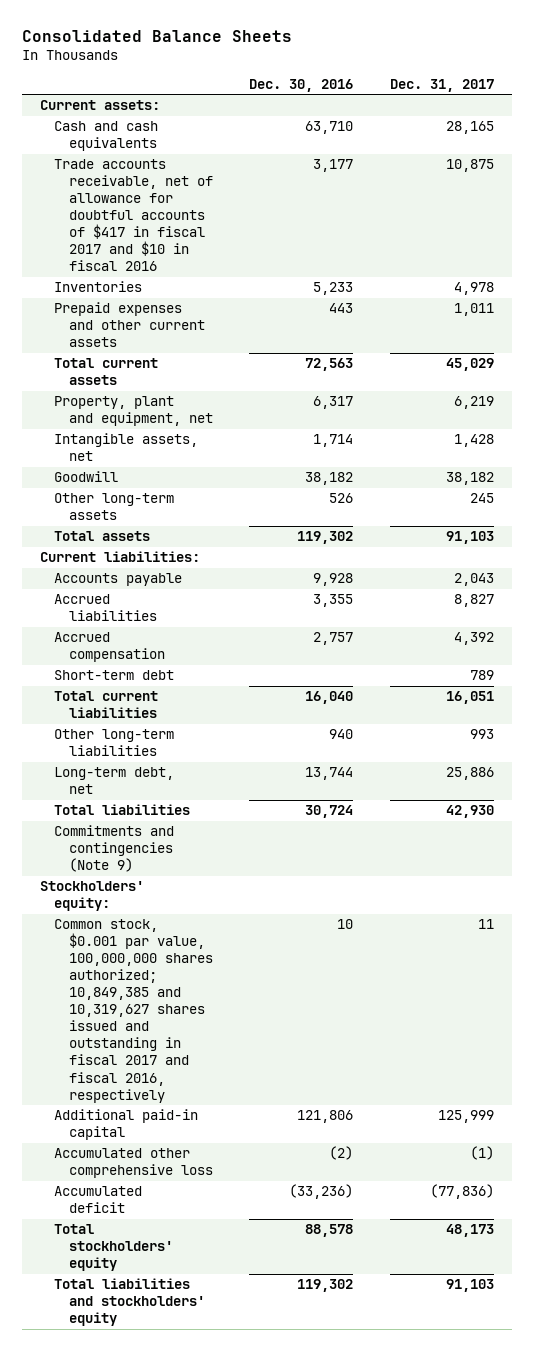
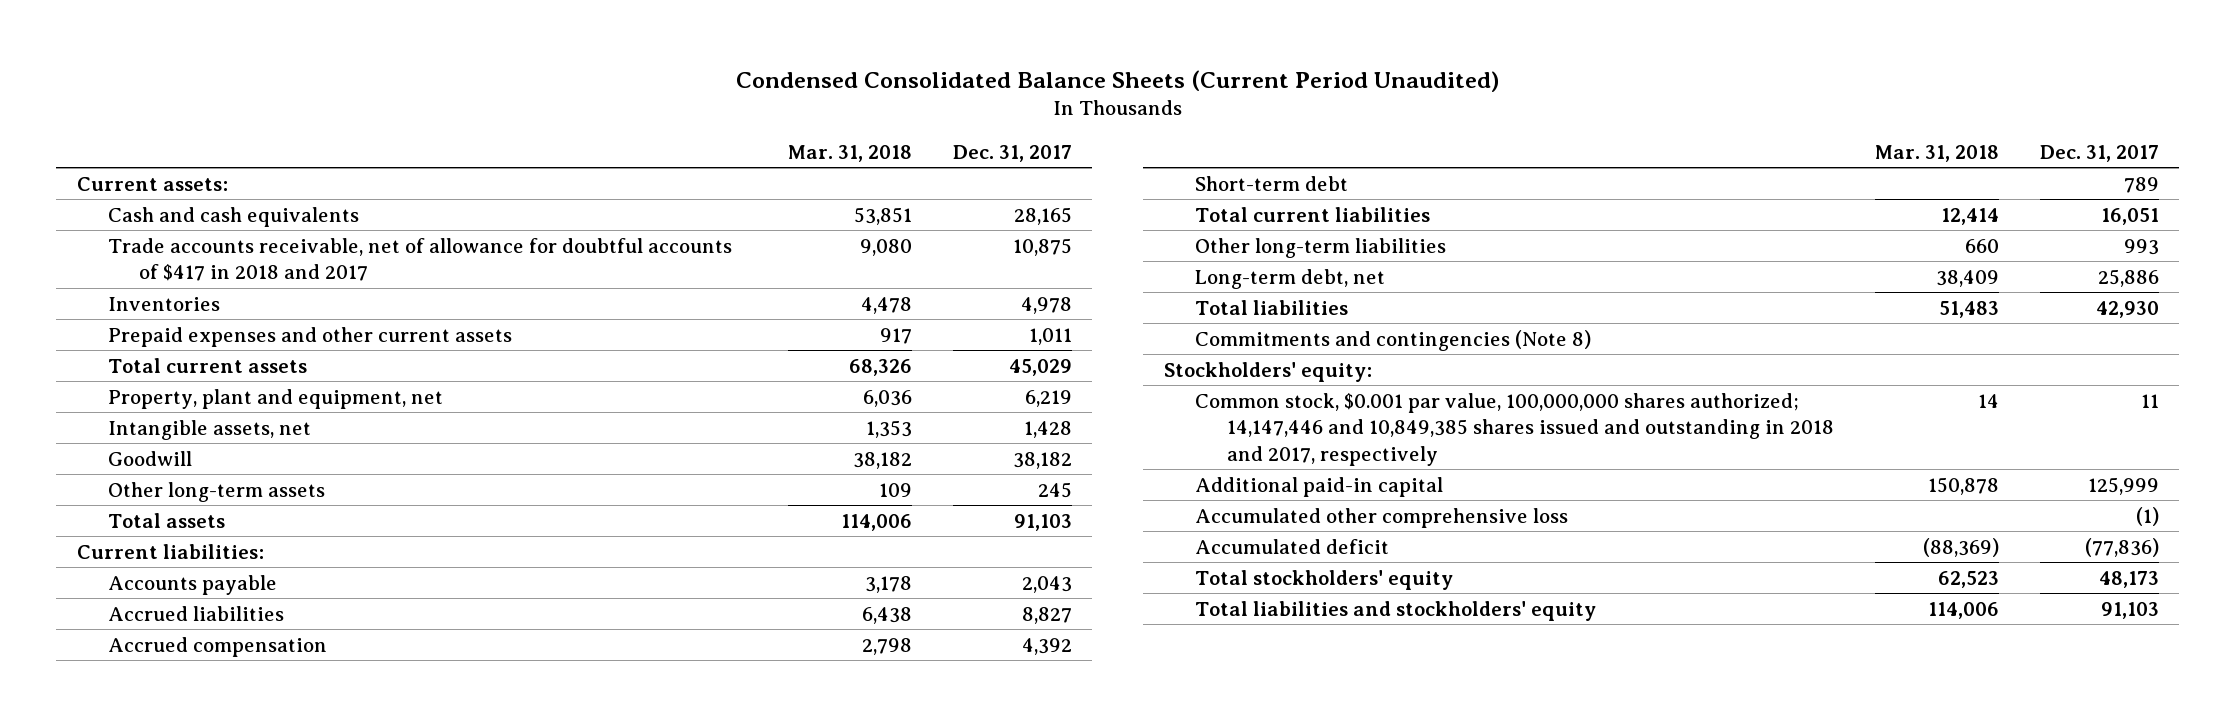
- Consolidated Balance Sheets
+ Condensed Consolidated Balance Sheets (Current Period Unaudited)
- | Dec. 30, 2016 | Dec. 31, 2017
+ | Mar. 31, 2018 | Dec. 31, 2017
- Trade accounts receivable, net of allowance for doubtful accounts of $417 in fiscal 2017 and $10 in fiscal 2016 | 3,177 | 10,875
+ Trade accounts receivable, net of allowance for doubtful accounts of $417 in 2018 and 2017 | 9,080 | 10,875
- Commitments and contingencies (Note 9)
+ Commitments and contingencies (Note 8)
- Common stock, $0.001 par value, 100,000,000 shares authorized; 10,849,385 and 10,319,627 shares issued and outstanding in fiscal 2017 and fiscal 2016, respectively | 10 | 11
+ Common stock, $0.001 par value, 100,000,000 shares authorized; 14,147,446 and 10,849,385 shares issued and outstanding in 2018 and 2017, respectively | 14 | 11

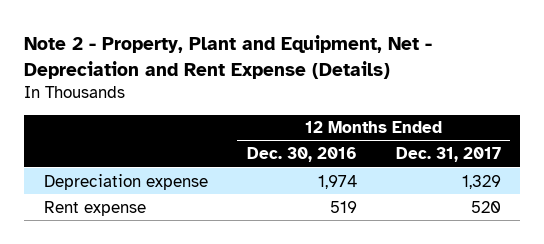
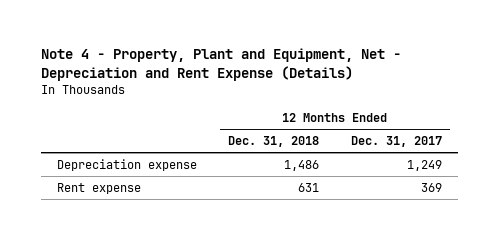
- Note 2 - Property, Plant and Equipment, Net - Depreciation and Rent Expense (Details)
+ Note 4 - Property, Plant and Equipment, Net - Depreciation and Rent Expense (Details)
- | 12 Months Ended Dec. 30, 2016 | 12 Months Ended Dec. 31, 2017
+ | 12 Months Ended Dec. 31, 2018 | 12 Months Ended Dec. 31, 2017
- Depreciation expense | 1,974 | 1,329
- Rent expense | 519 | 520
+ Depreciation expense | 1,486 | 1,249
+ Rent expense | 631 | 369

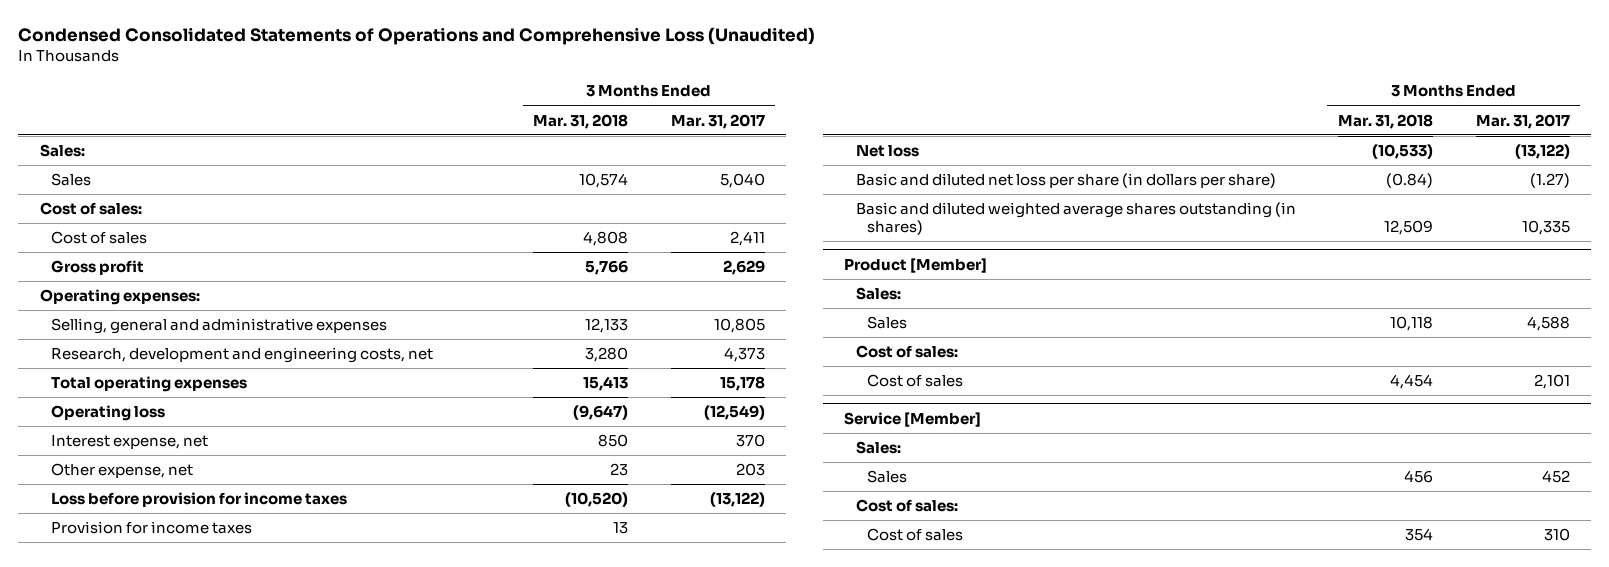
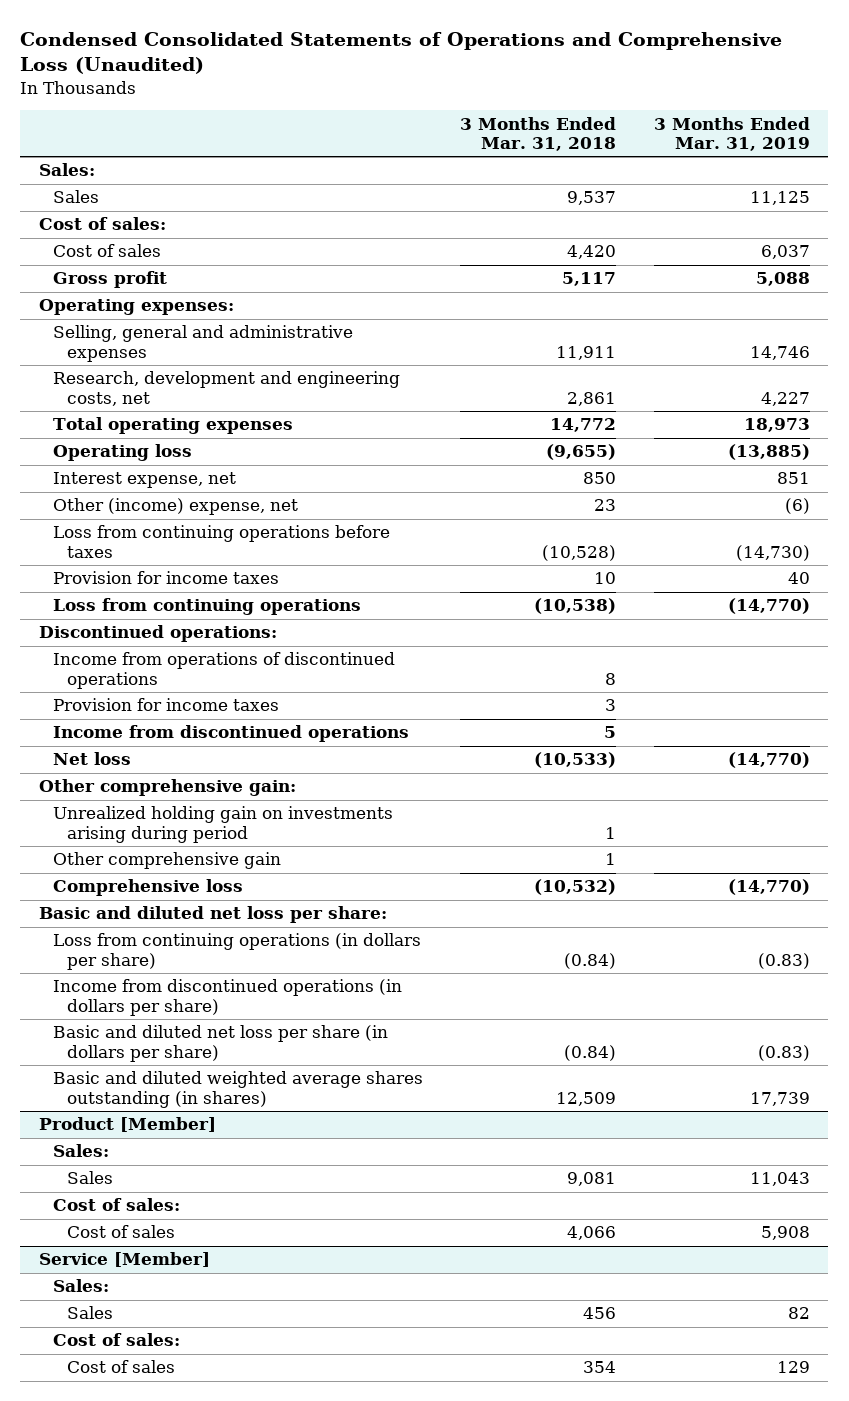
- | 3 Months Ended Mar. 31, 2018 | 3 Months Ended Mar. 31, 2017
+ | 3 Months Ended Mar. 31, 2018 | 3 Months Ended Mar. 31, 2019
- Sales | 10,574 | 5,040
+ Sales | 9,537 | 11,125
- Cost of sales | 4,808 | 2,411
- Gross profit | 5,766 | 2,629
+ Cost of sales | 4,420 | 6,037
+ Gross profit | 5,117 | 5,088
- Selling, general and administrative expenses | 12,133 | 10,805
- Research, development and engineering costs, net | 3,280 | 4,373
- Total operating expenses | 15,413 | 15,178
- Operating loss | (9,647) | (12,549)
+ Selling, general and administrative expenses | 11,911 | 14,746
+ Research, development and engineering costs, net | 2,861 | 4,227
+ Total operating expenses | 14,772 | 18,973
+ Operating loss | (9,655) | (13,885)
- Other expense, net | 23 | 203
- Loss before provision for income taxes | (10,520) | (13,122)
- Provision for income taxes | 13 |
+ Other (income) expense, net | 23 | (6)
+ Loss from continuing operations before taxes | (10,528) | (14,730)
+ Provision for income taxes | 10 | 40
+ Loss from continuing operations | (10,538) | (14,770)
+ Discontinued operations:
+ Income from operations of discontinued operations | 8 |
+ Provision for income taxes | 3 |
+ Income from discontinued operations | 5 |
+ Other comprehensive gain:
+ Unrealized holding gain on investments arising during period | 1 |
+ Other comprehensive gain | 1 |
+ Comprehensive loss | (10,532) | (14,770)
+ Basic and diluted net loss per share:
+ Loss from continuing operations (in dollars per share) | (0.84) | (0.83)
+ Income from discontinued operations (in dollars per share)
@ Product [Member]
- Sales | 10,118 | 4,588
+ Sales | 9,081 | 11,043
- Cost of sales | 4,454 | 2,101
+ Cost of sales | 4,066 | 5,908

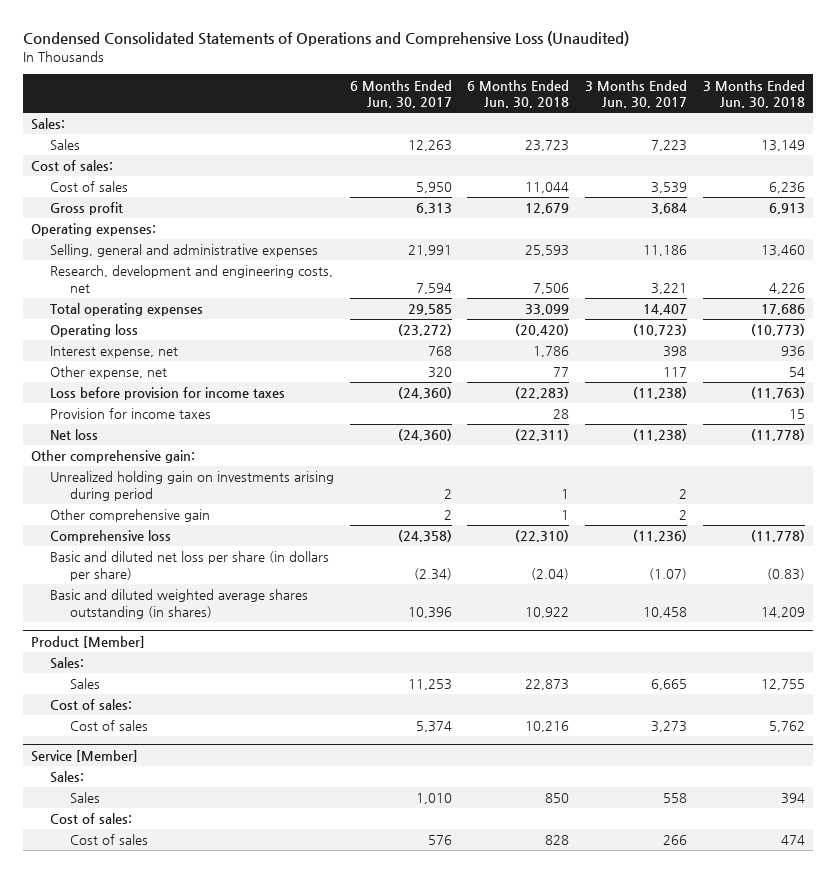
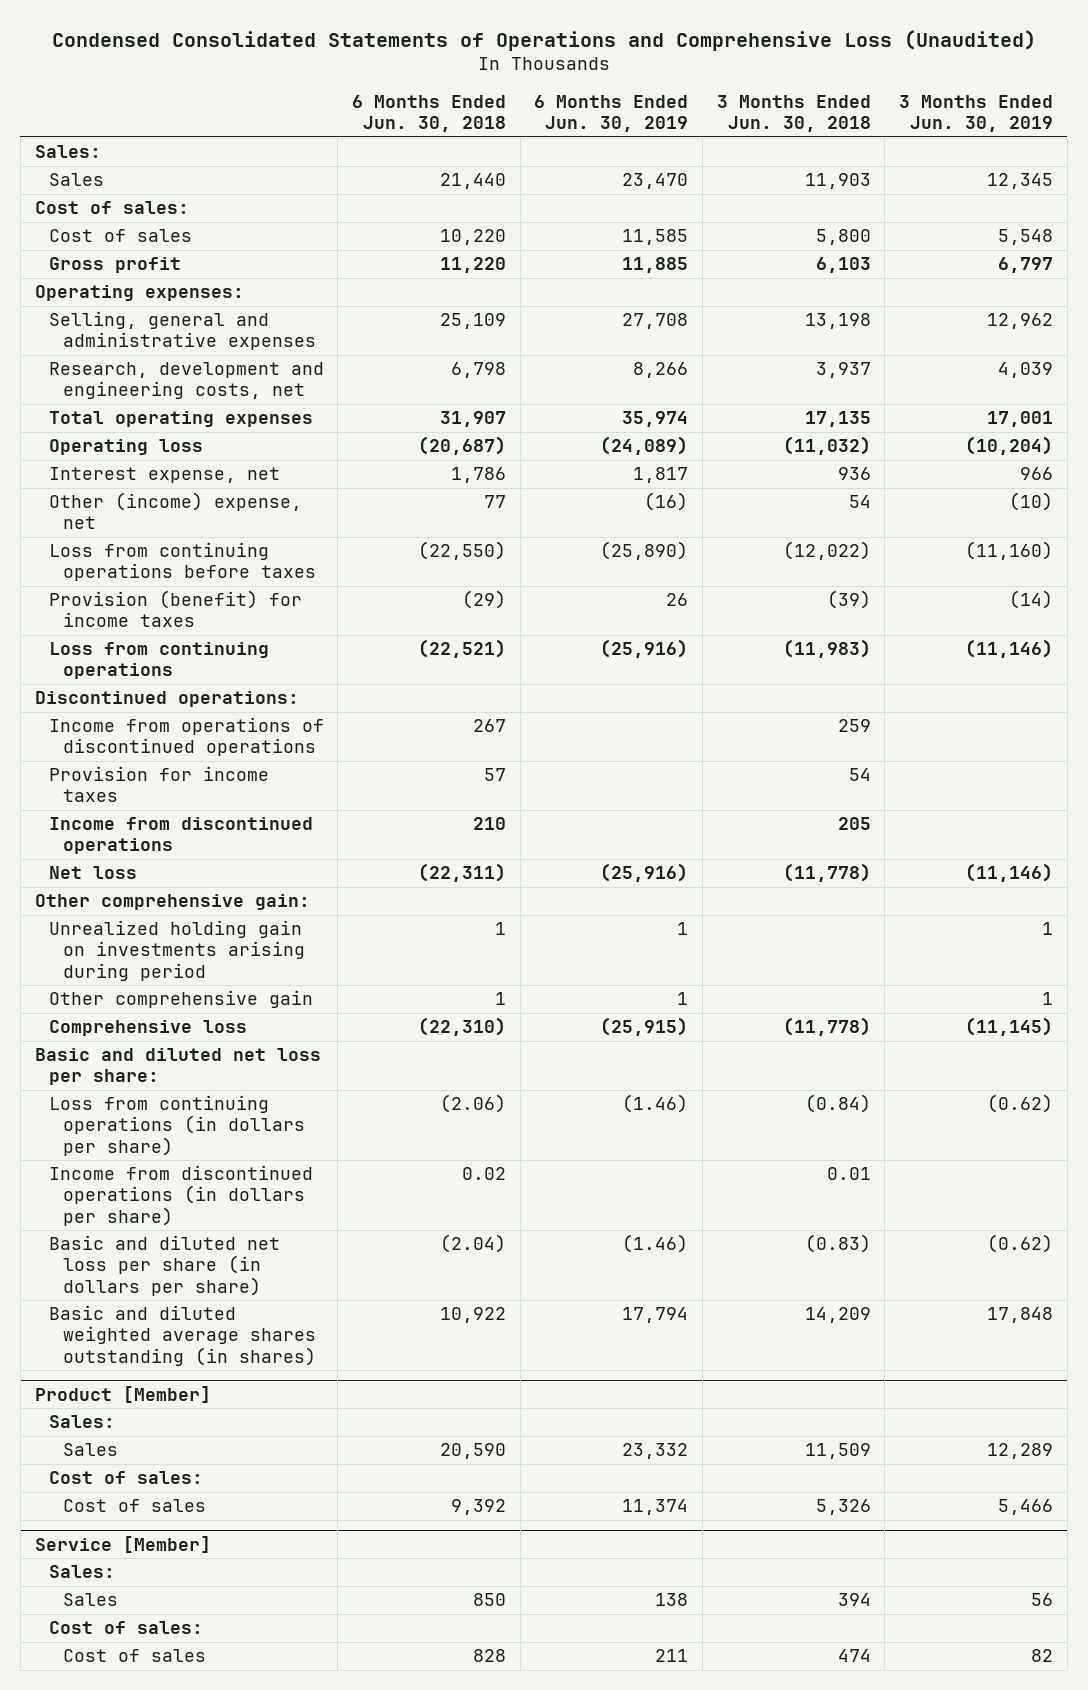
- | 6 Months Ended Jun. 30, 2017 | 6 Months Ended Jun. 30, 2018 | 3 Months Ended Jun. 30, 2017 | 3 Months Ended Jun. 30, 2018
+ | 6 Months Ended Jun. 30, 2018 | 6 Months Ended Jun. 30, 2019 | 3 Months Ended Jun. 30, 2018 | 3 Months Ended Jun. 30, 2019
- Sales | 12,263 | 23,723 | 7,223 | 13,149
+ Sales | 21,440 | 23,470 | 11,903 | 12,345
- Cost of sales | 5,950 | 11,044 | 3,539 | 6,236
- Gross profit | 6,313 | 12,679 | 3,684 | 6,913
+ Cost of sales | 10,220 | 11,585 | 5,800 | 5,548
+ Gross profit | 11,220 | 11,885 | 6,103 | 6,797
- Selling, general and administrative expenses | 21,991 | 25,593 | 11,186 | 13,460
- Research, development and engineering costs, net | 7,594 | 7,506 | 3,221 | 4,226
- Total operating expenses | 29,585 | 33,099 | 14,407 | 17,686
- Operating loss | (23,272) | (20,420) | (10,723) | (10,773)
+ Selling, general and administrative expenses | 25,109 | 27,708 | 13,198 | 12,962
+ Research, development and engineering costs, net | 6,798 | 8,266 | 3,937 | 4,039
+ Total operating expenses | 31,907 | 35,974 | 17,135 | 17,001
+ Operating loss | (20,687) | (24,089) | (11,032) | (10,204)
- Other expense, net | 320 | 77 | 117 | 54
- Loss before provision for income taxes | (24,360) | (22,283) | (11,238) | (11,763)
- Provision for income taxes | | 28 | | 15
+ Other (income) expense, net | 77 | (16) | 54 | (10)
+ Loss from continuing operations before taxes | (22,550) | (25,890) | (12,022) | (11,160)
+ Provision (benefit) for income taxes | (29) | 26 | (39) | (14)
+ Loss from continuing operations | (22,521) | (25,916) | (11,983) | (11,146)
+ Discontinued operations:
+ Income from operations of discontinued operations | 267 | | 259 |
+ Provision for income taxes | 57 | | 54 |
+ Income from discontinued operations | 210 | | 205 |
+ Basic and diluted net loss per share:
+ Loss from continuing operations (in dollars per share) | (2.06) | (1.46) | (0.84) | (0.62)
+ Income from discontinued operations (in dollars per share) | 0.02 | | 0.01 |
@ Product [Member]
- Sales | 11,253 | 22,873 | 6,665 | 12,755
+ Sales | 20,590 | 23,332 | 11,509 | 12,289
- Cost of sales | 5,374 | 10,216 | 3,273 | 5,762
+ Cost of sales | 9,392 | 11,374 | 5,326 | 5,466

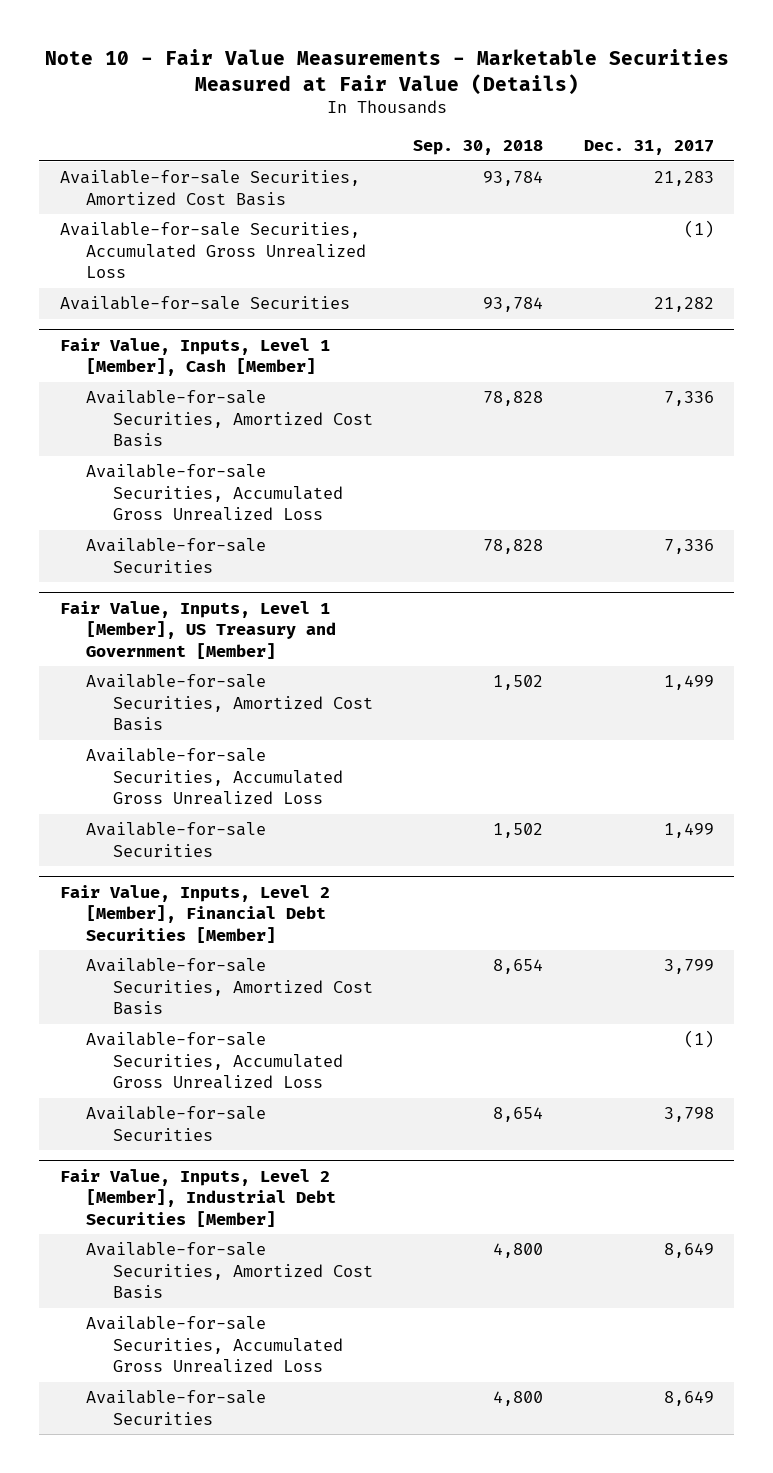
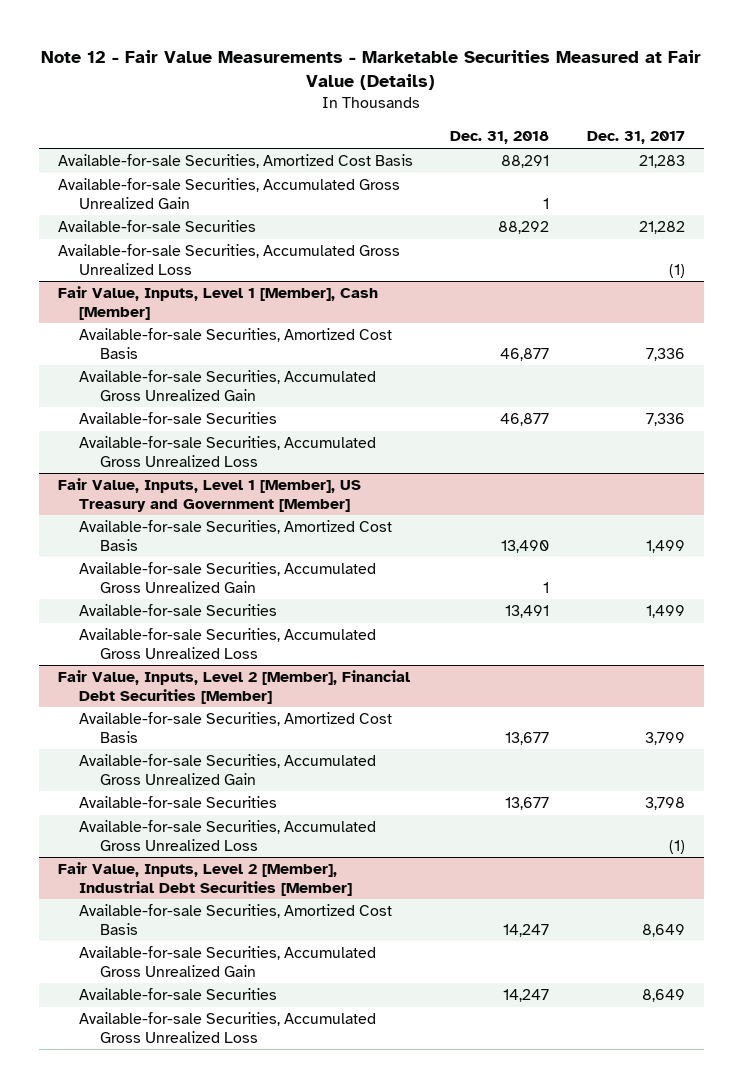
- Note 10 - Fair Value Measurements - Marketable Securities Measured at Fair Value (Details)
+ Note 12 - Fair Value Measurements - Marketable Securities Measured at Fair Value (Details)
- | Sep. 30, 2018 | Dec. 31, 2017
+ | Dec. 31, 2018 | Dec. 31, 2017
+ Available-for-sale Securities, Accumulated Gross Unrealized Gain | 1 |
moved down: Available-for-sale Securities, Accumulated Gross Unrealized Loss | | (1)
@ Fair Value, Inputs, Level 1 [Member], Cash [Member]
+ Available-for-sale Securities, Accumulated Gross Unrealized Gain
moved down: Available-for-sale Securities, Accumulated Gross Unrealized Loss
@ Fair Value, Inputs, Level 1 [Member], US Treasury and Government [Member]
+ Available-for-sale Securities, Accumulated Gross Unrealized Gain | 1 |
moved down: Available-for-sale Securities, Accumulated Gross Unrealized Loss
@ Fair Value, Inputs, Level 2 [Member], Financial Debt Securities [Member]
+ Available-for-sale Securities, Accumulated Gross Unrealized Gain
moved down: Available-for-sale Securities, Accumulated Gross Unrealized Loss | | (1)
@ Fair Value, Inputs, Level 2 [Member], Industrial Debt Securities [Member]
+ Available-for-sale Securities, Accumulated Gross Unrealized Gain
moved down: Available-for-sale Securities, Accumulated Gross Unrealized Loss

